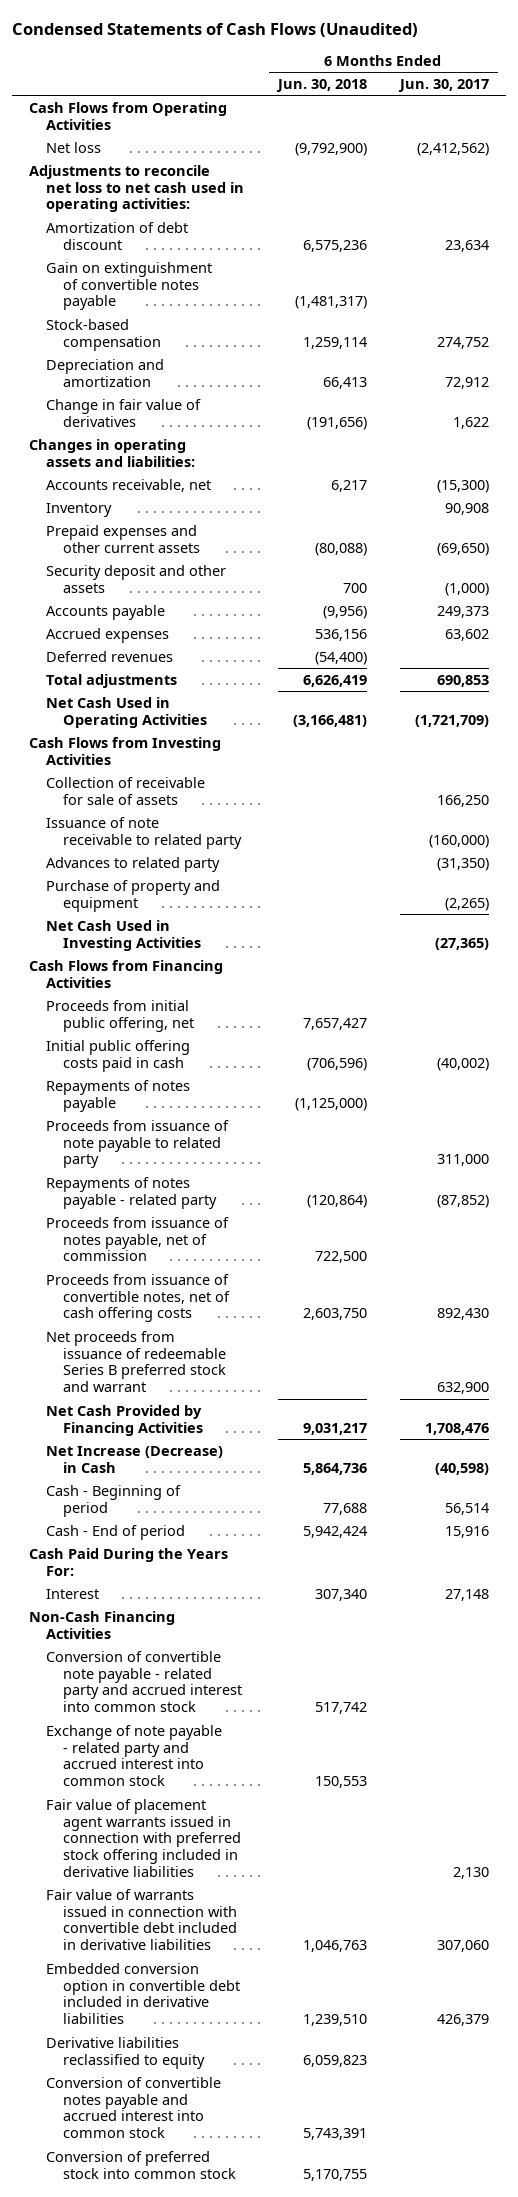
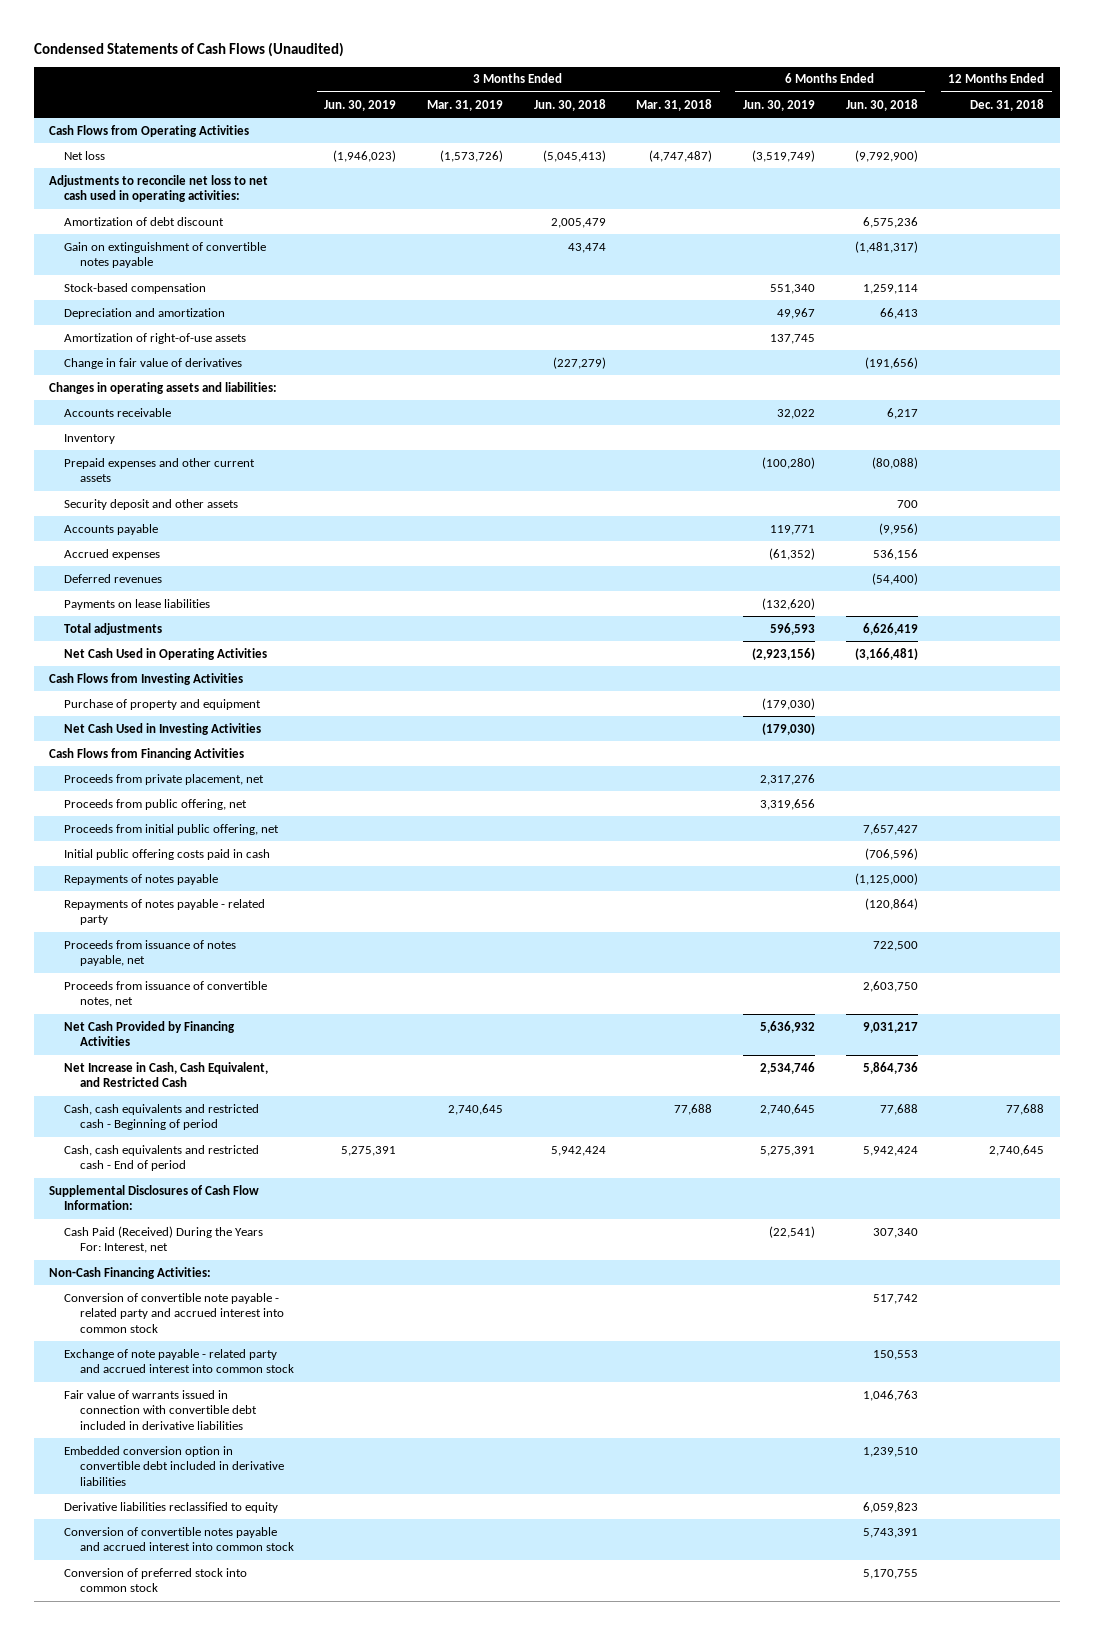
- | 6 Months Ended Jun. 30, 2018 | 6 Months Ended Jun. 30, 2017
+ | 3 Months Ended Jun. 30, 2019 | 3 Months Ended Mar. 31, 2019 | 3 Months Ended Jun. 30, 2018 | 3 Months Ended Mar. 31, 2018 | 6 Months Ended Jun. 30, 2019 | 6 Months Ended Jun. 30, 2018 | 12 Months Ended Dec. 31, 2018
+ Amortization of right-of-use assets | | | | | 137,745 | |
- Accounts receivable, net | 6,217 | (15,300)
+ Accounts receivable | | | | | 32,022 | 6,217 |
+ Payments on lease liabilities | | | | | (132,620) | |
- Collection of receivable for sale of assets | | 166,250
- Issuance of note receivable to related party | | (160,000)
- Advances to related party | | (31,350)
+ Proceeds from private placement, net | | | | | 2,317,276 | |
+ Proceeds from public offering, net | | | | | 3,319,656 | |
- Proceeds from issuance of note payable to related party | | 311,000
- Proceeds from issuance of notes payable, net of commission | 722,500 |
- Proceeds from issuance of convertible notes, net of cash offering costs | 2,603,750 | 892,430
- Net proceeds from issuance of redeemable Series B preferred stock and warrant | | 632,900
+ Proceeds from issuance of notes payable, net | | | | | | 722,500 |
+ Proceeds from issuance of convertible notes, net | | | | | | 2,603,750 |
- Net Increase (Decrease) in Cash | 5,864,736 | (40,598)
- Cash - Beginning of period | 77,688 | 56,514
- Cash - End of period | 5,942,424 | 15,916
- Cash Paid During the Years For:
- Interest | 307,340 | 27,148
- Non-Cash Financing Activities
+ Net Increase in Cash, Cash Equivalent, and Restricted Cash | | | | | 2,534,746 | 5,864,736 |
+ Cash, cash equivalents and restricted cash - Beginning of period | | 2,740,645 | | 77,688 | 2,740,645 | 77,688 | 77,688
+ Cash, cash equivalents and restricted cash - End of period | 5,275,391 | | 5,942,424 | | 5,275,391 | 5,942,424 | 2,740,645
+ Supplemental Disclosures of Cash Flow Information:
+ Cash Paid (Received) During the Years For: Interest, net | | | | | (22,541) | 307,340 |
+ Non-Cash Financing Activities:
- Fair value of placement agent warrants issued in connection with preferred stock offering included in derivative liabilities | | 2,130

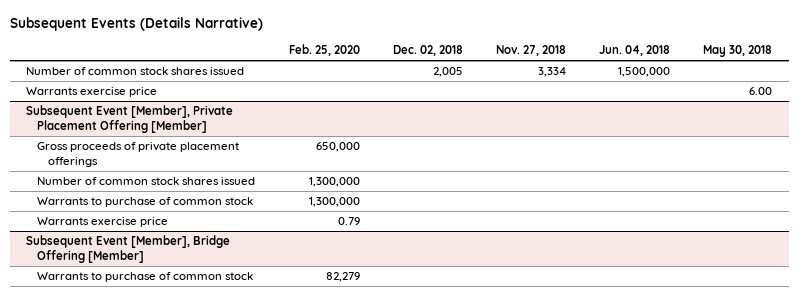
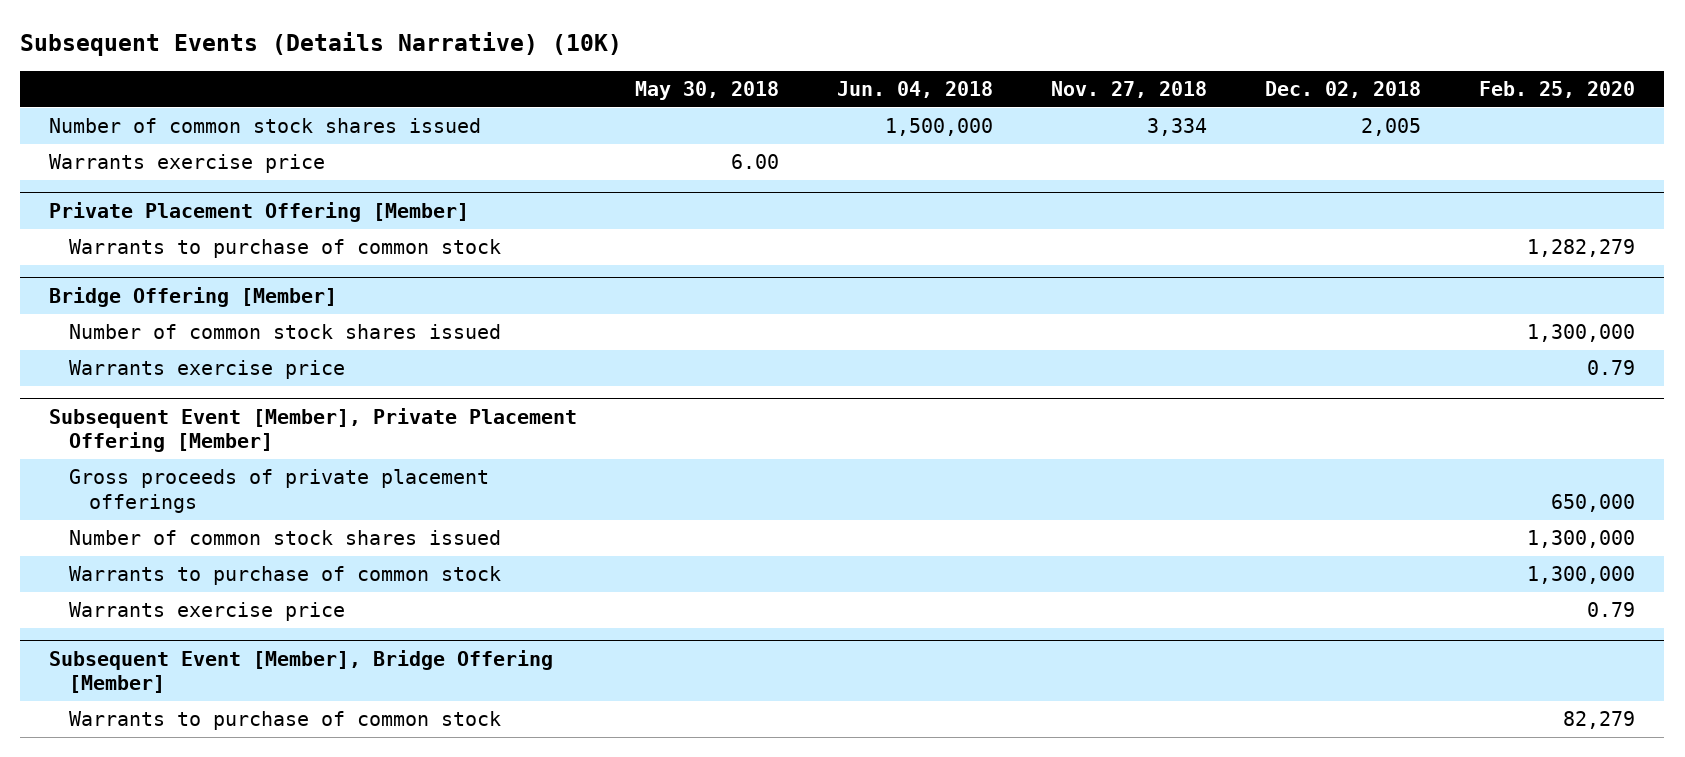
- Subsequent Events (Details Narrative)
+ Subsequent Events (Details Narrative) (10K)
- | Feb. 25, 2020 | Dec. 02, 2018 | Nov. 27, 2018 | Jun. 04, 2018 | May 30, 2018
+ | May 30, 2018 | Jun. 04, 2018 | Nov. 27, 2018 | Dec. 02, 2018 | Feb. 25, 2020
+ Private Placement Offering [Member]
+ Warrants to purchase of common stock | | | | | 1,282,279
+ Bridge Offering [Member]
+ Number of common stock shares issued | | | | | 1,300,000
+ Warrants exercise price | | | | | 0.79

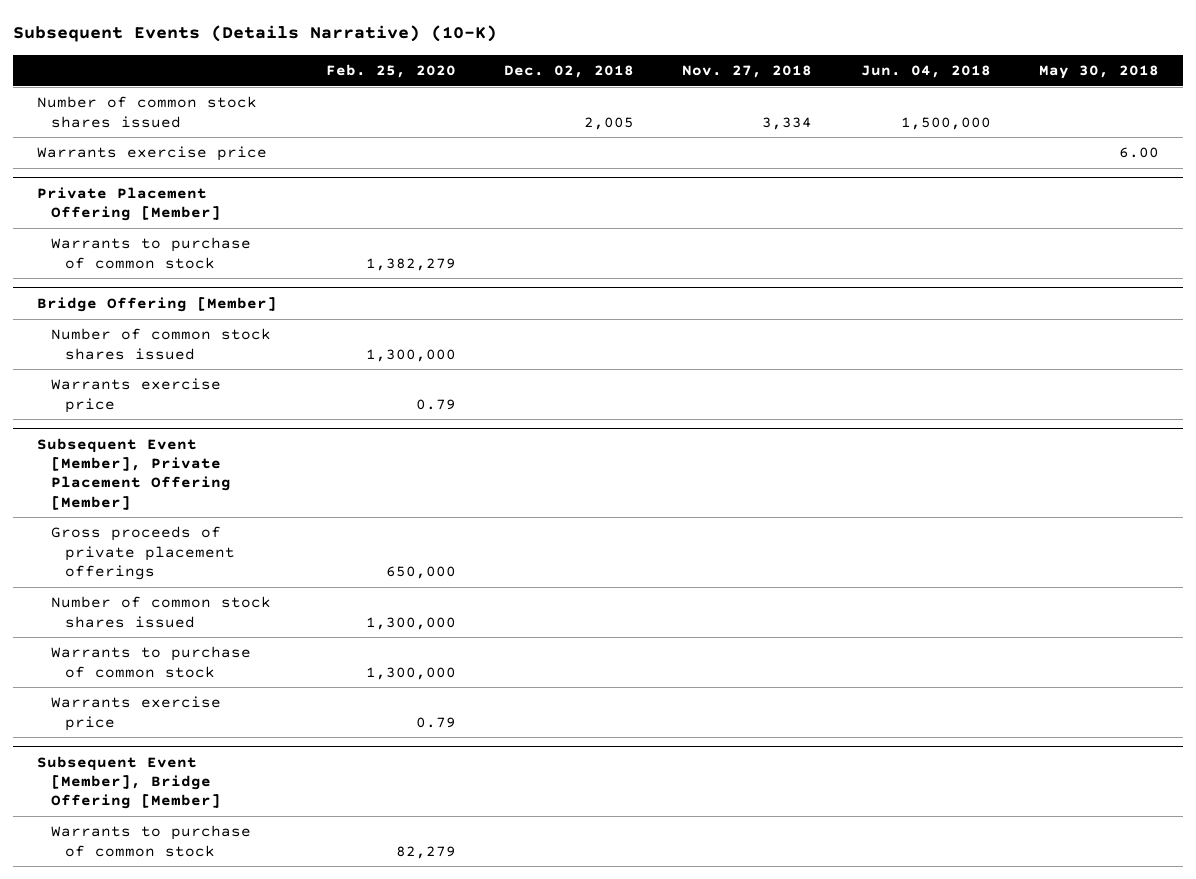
- Subsequent Events (Details Narrative) (10K)
+ Subsequent Events (Details Narrative) (10-K)
- | May 30, 2018 | Jun. 04, 2018 | Nov. 27, 2018 | Dec. 02, 2018 | Feb. 25, 2020
+ | Feb. 25, 2020 | Dec. 02, 2018 | Nov. 27, 2018 | Jun. 04, 2018 | May 30, 2018
@ Private Placement Offering [Member]
- Warrants to purchase of common stock | | | | | 1,282,279
+ Warrants to purchase of common stock | 1,382,279 | | | |

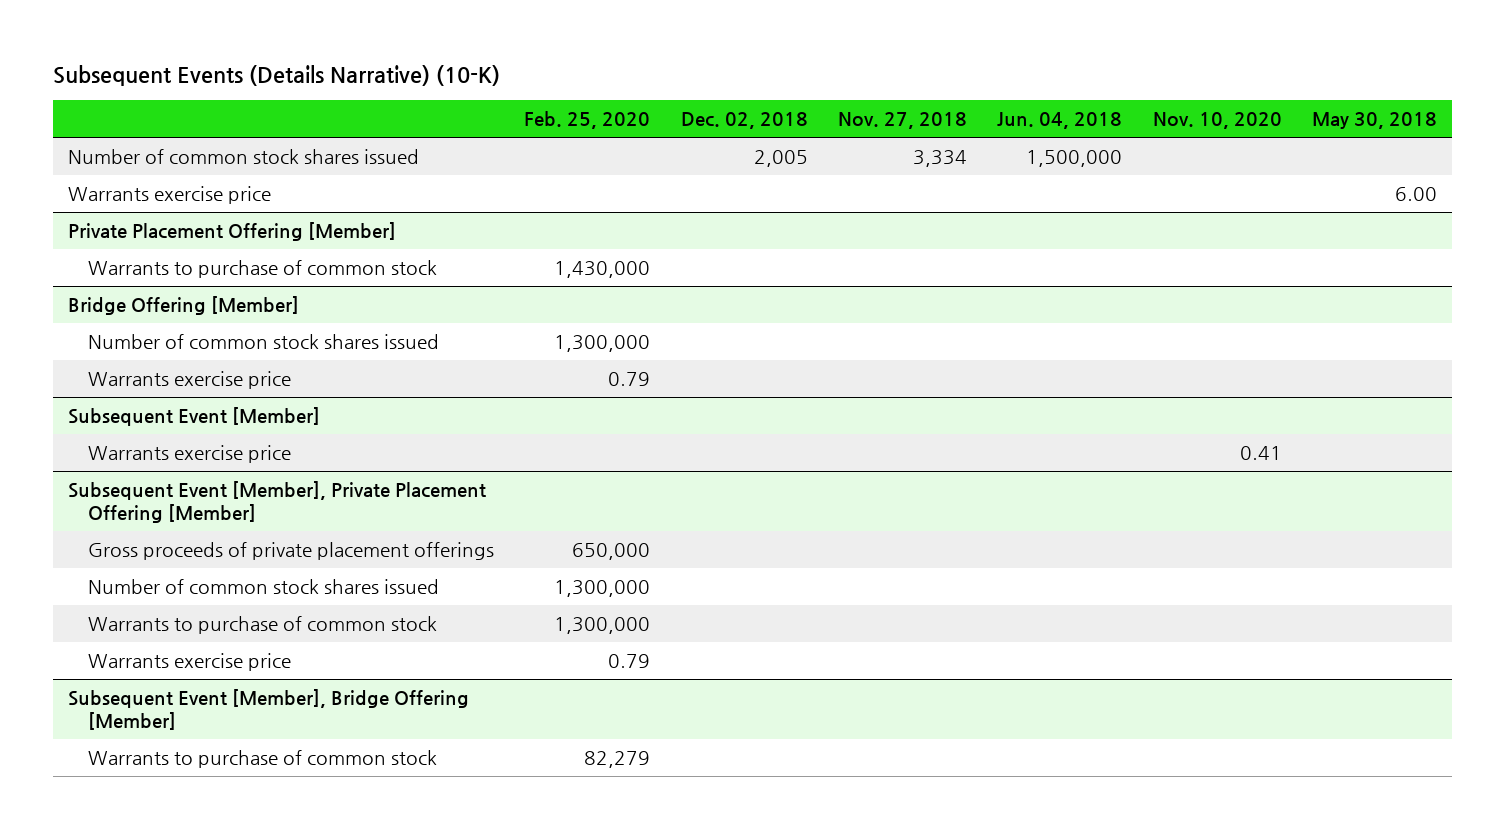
- | Feb. 25, 2020 | Dec. 02, 2018 | Nov. 27, 2018 | Jun. 04, 2018 | May 30, 2018
+ | Feb. 25, 2020 | Dec. 02, 2018 | Nov. 27, 2018 | Jun. 04, 2018 | Nov. 10, 2020 | May 30, 2018
@ Private Placement Offering [Member]
- Warrants to purchase of common stock | 1,382,279 | | | |
+ Warrants to purchase of common stock | 1,430,000 | | | | |
+ Subsequent Event [Member]
+ Warrants exercise price | | | | | 0.41 |

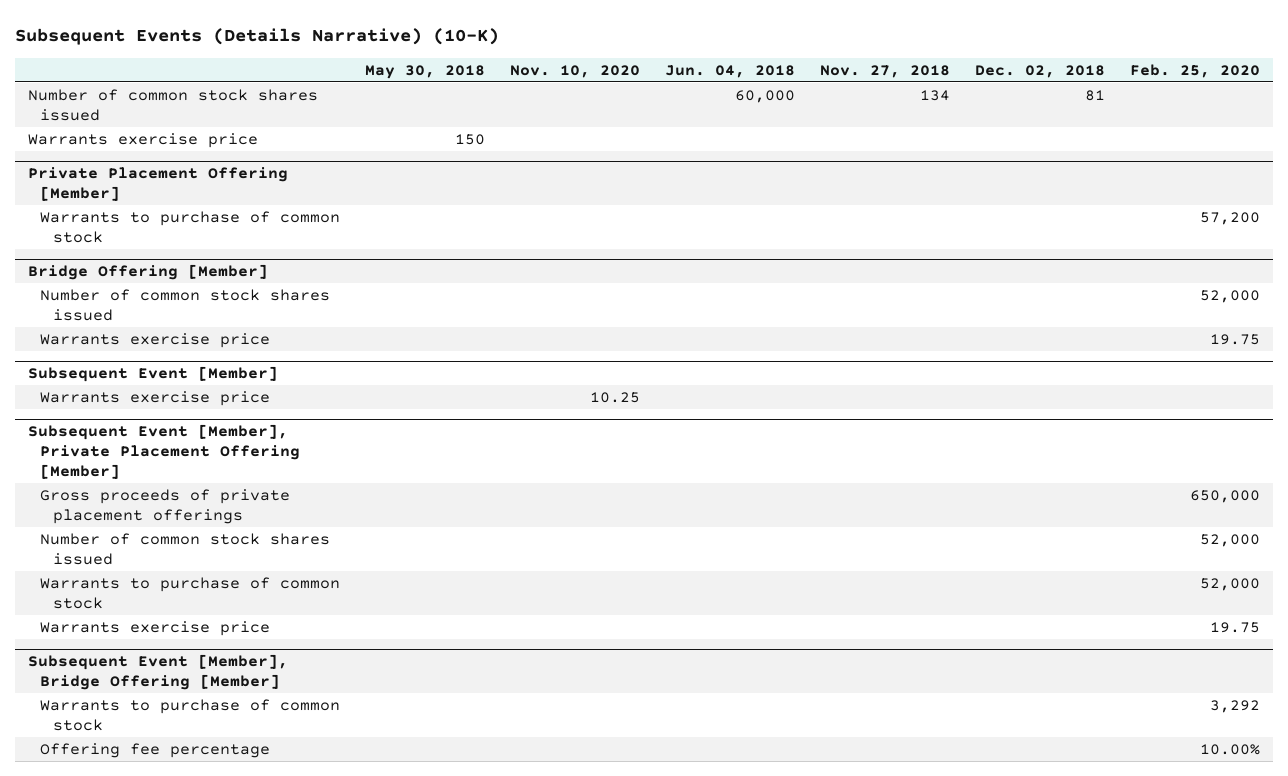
- | Feb. 25, 2020 | Dec. 02, 2018 | Nov. 27, 2018 | Jun. 04, 2018 | Nov. 10, 2020 | May 30, 2018
+ | May 30, 2018 | Nov. 10, 2020 | Jun. 04, 2018 | Nov. 27, 2018 | Dec. 02, 2018 | Feb. 25, 2020
- Number of common stock shares issued | | 2,005 | 3,334 | 1,500,000 | |
- Warrants exercise price | | | | | | 6.00
+ Number of common stock shares issued | | | 60,000 | 134 | 81 |
+ Warrants exercise price | 150 | | | | |
@ Private Placement Offering [Member]
- Warrants to purchase of common stock | 1,430,000 | | | | |
+ Warrants to purchase of common stock | | | | | | 57,200
@ Bridge Offering [Member]
- Number of common stock shares issued | 1,300,000 | | | | |
- Warrants exercise price | 0.79 | | | | |
+ Number of common stock shares issued | | | | | | 52,000
+ Warrants exercise price | | | | | | 19.75
@ Subsequent Event [Member]
- Warrants exercise price | | | | | 0.41 |
+ Warrants exercise price | | 10.25 | | | |
@ Subsequent Event [Member], Private Placement Offering [Member]
- Number of common stock shares issued | 1,300,000 | | | | |
- Warrants to purchase of common stock | 1,300,000 | | | | |
- Warrants exercise price | 0.79 | | | | |
+ Number of common stock shares issued | | | | | | 52,000
+ Warrants to purchase of common stock | | | | | | 52,000
+ Warrants exercise price | | | | | | 19.75
@ Subsequent Event [Member], Bridge Offering [Member]
- Warrants to purchase of common stock | 82,279 | | | | |
+ Warrants to purchase of common stock | | | | | | 3,292
+ Offering fee percentage | | | | | | 10.00%

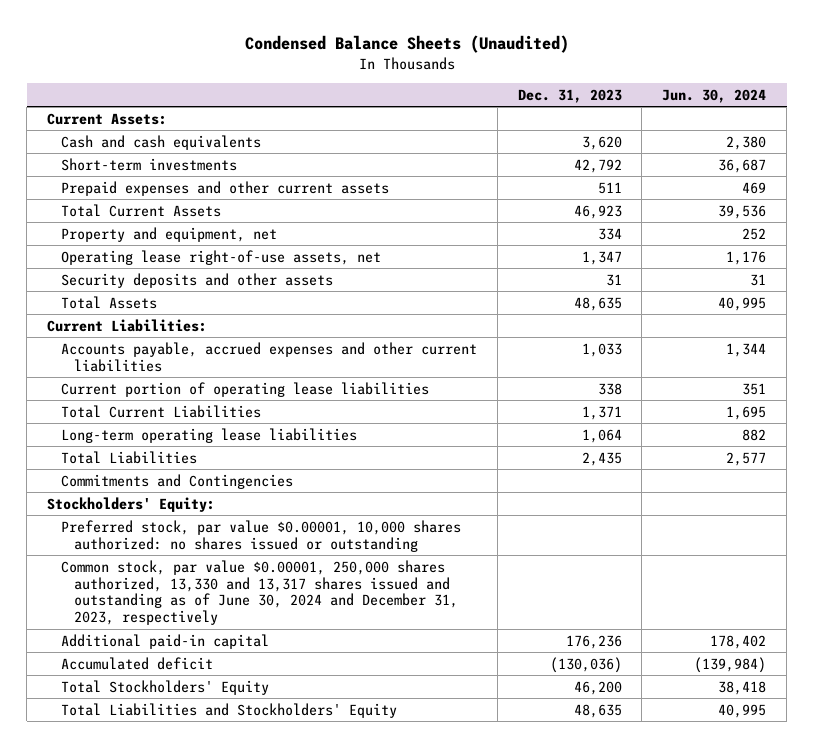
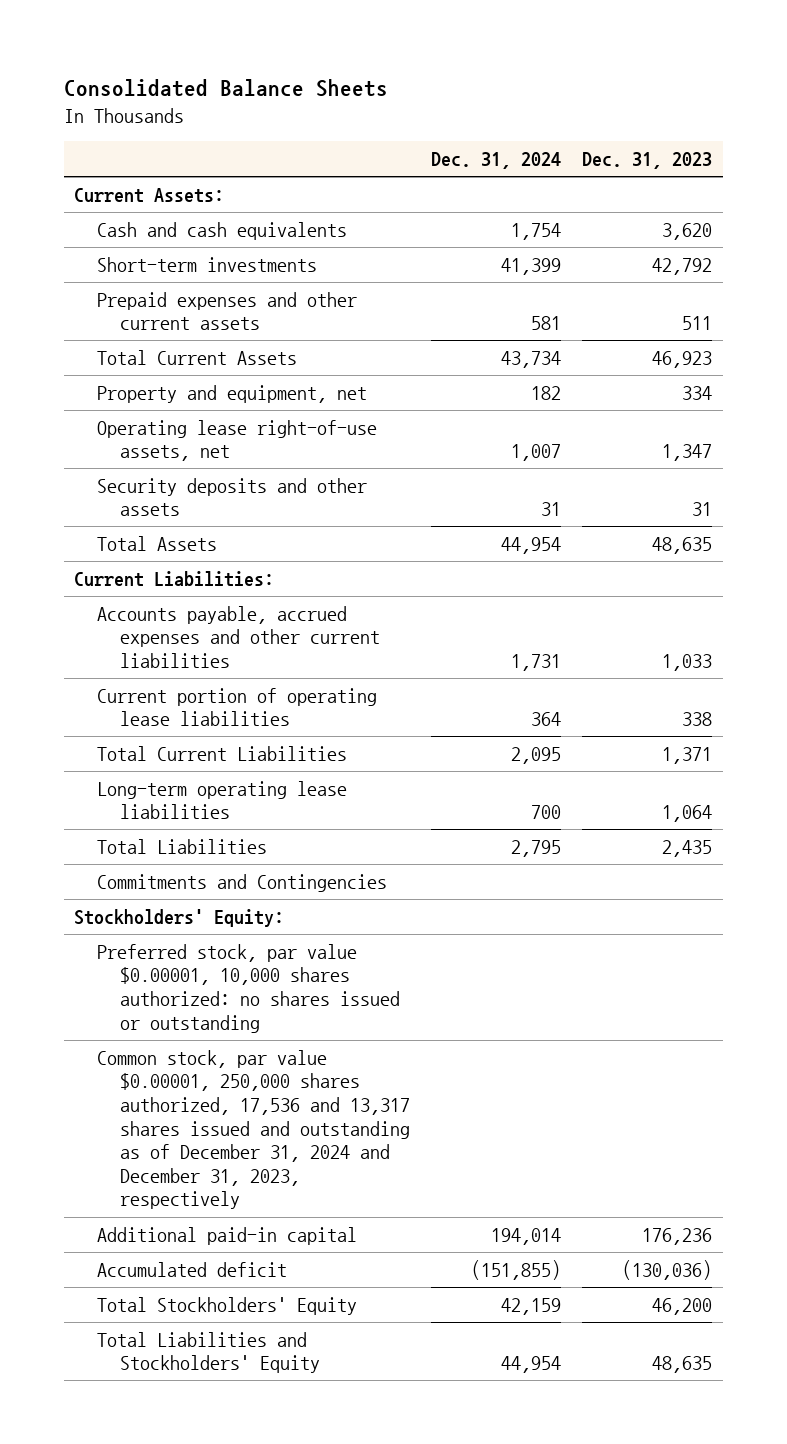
- Condensed Balance Sheets (Unaudited)
+ Consolidated Balance Sheets
- | Dec. 31, 2023 | Jun. 30, 2024
+ | Dec. 31, 2024 | Dec. 31, 2023
- Common stock, par value $0.00001, 250,000 shares authorized, 13,330 and 13,317 shares issued and outstanding as of June 30, 2024 and December 31, 2023, respectively
+ Common stock, par value $0.00001, 250,000 shares authorized, 17,536 and 13,317 shares issued and outstanding as of December 31, 2024 and December 31, 2023, respectively

